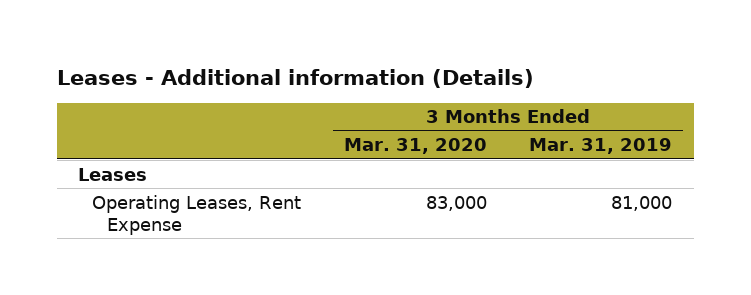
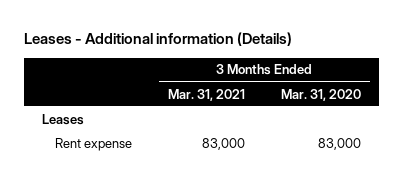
- | 3 Months Ended Mar. 31, 2020 | 3 Months Ended Mar. 31, 2019
+ | 3 Months Ended Mar. 31, 2021 | 3 Months Ended Mar. 31, 2020
- Operating Leases, Rent Expense | 83,000 | 81,000
+ Rent expense | 83,000 | 83,000

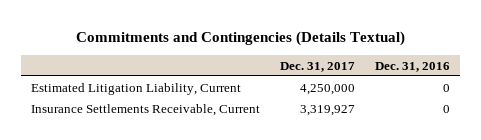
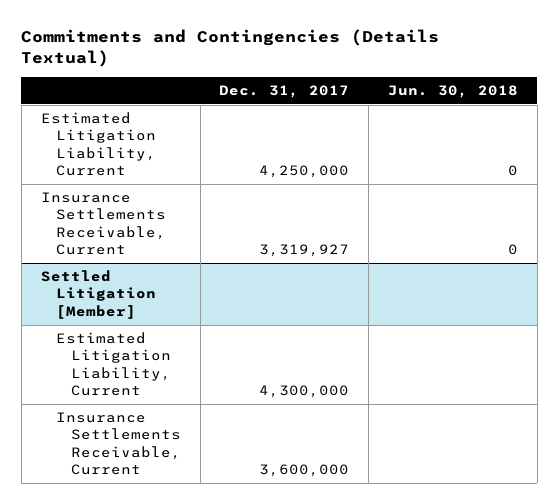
- | Dec. 31, 2017 | Dec. 31, 2016
+ | Dec. 31, 2017 | Jun. 30, 2018
+ Settled Litigation [Member]
+ Estimated Litigation Liability, Current | 4,300,000 |
+ Insurance Settlements Receivable, Current | 3,600,000 |

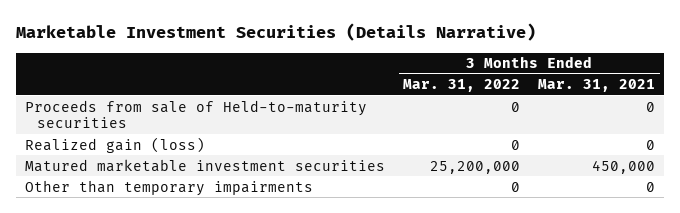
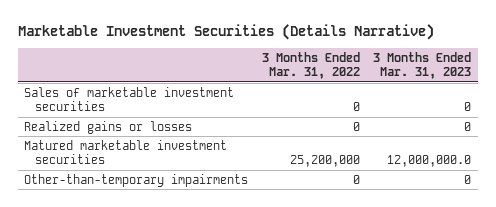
- | 3 Months Ended Mar. 31, 2022 | 3 Months Ended Mar. 31, 2021
+ | 3 Months Ended Mar. 31, 2022 | 3 Months Ended Mar. 31, 2023
- Proceeds from sale of Held-to-maturity securities | 0 | 0
- Realized gain (loss) | 0 | 0
+ Sales of marketable investment securities | 0 | 0
+ Realized gains or losses | 0 | 0
- Other than temporary impairments | 0 | 0
+ Other-than-temporary impairments | 0 | 0

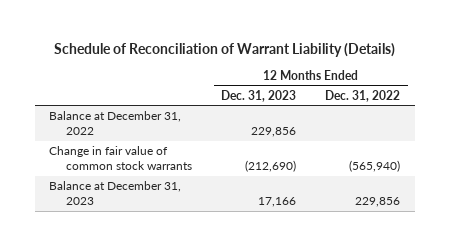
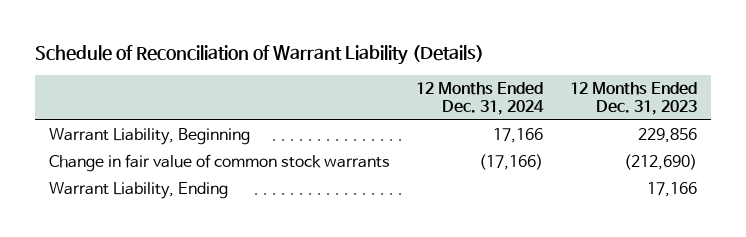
- | 12 Months Ended Dec. 31, 2023 | 12 Months Ended Dec. 31, 2022
+ | 12 Months Ended Dec. 31, 2024 | 12 Months Ended Dec. 31, 2023
- Balance at December 31, 2022 | 229,856 |
+ Warrant Liability, Beginning | 17,166 | 229,856
- Balance at December 31, 2023 | 17,166 | 229,856
+ Warrant Liability, Ending | | 17,166

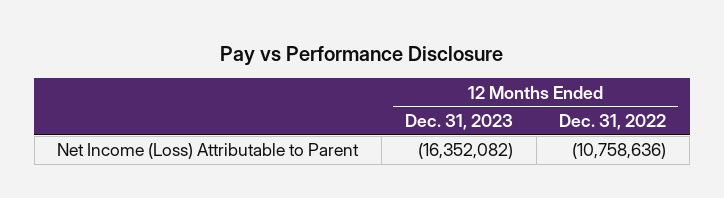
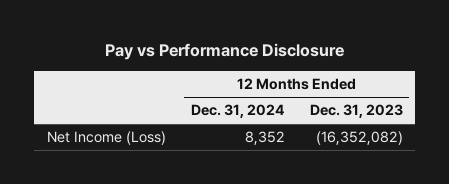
- | 12 Months Ended Dec. 31, 2023 | 12 Months Ended Dec. 31, 2022
+ | 12 Months Ended Dec. 31, 2024 | 12 Months Ended Dec. 31, 2023
- Net Income (Loss) Attributable to Parent | (16,352,082) | (10,758,636)
+ Net Income (Loss) | 8,352 | (16,352,082)

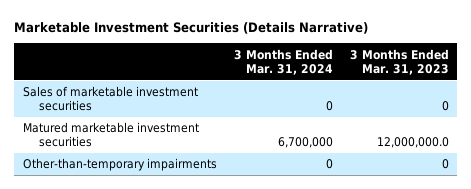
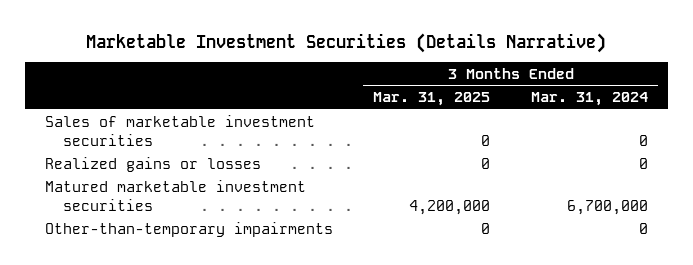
- | 3 Months Ended Mar. 31, 2024 | 3 Months Ended Mar. 31, 2023
+ | 3 Months Ended Mar. 31, 2025 | 3 Months Ended Mar. 31, 2024
+ Realized gains or losses | 0 | 0

